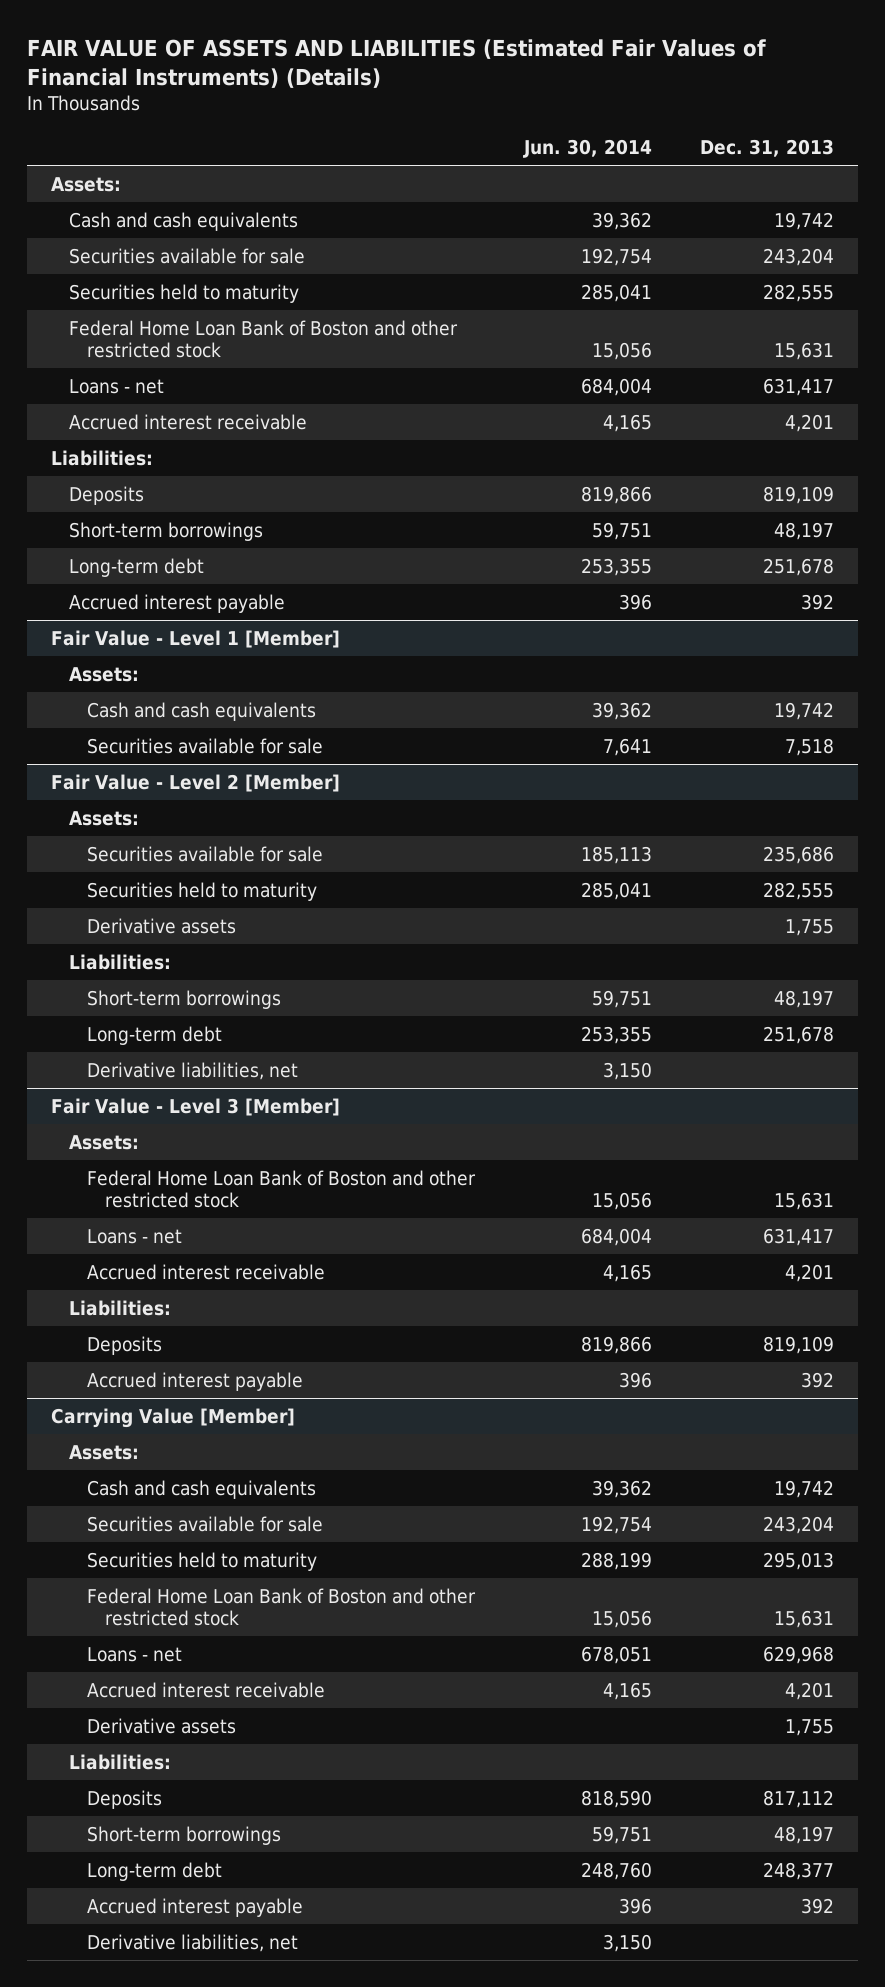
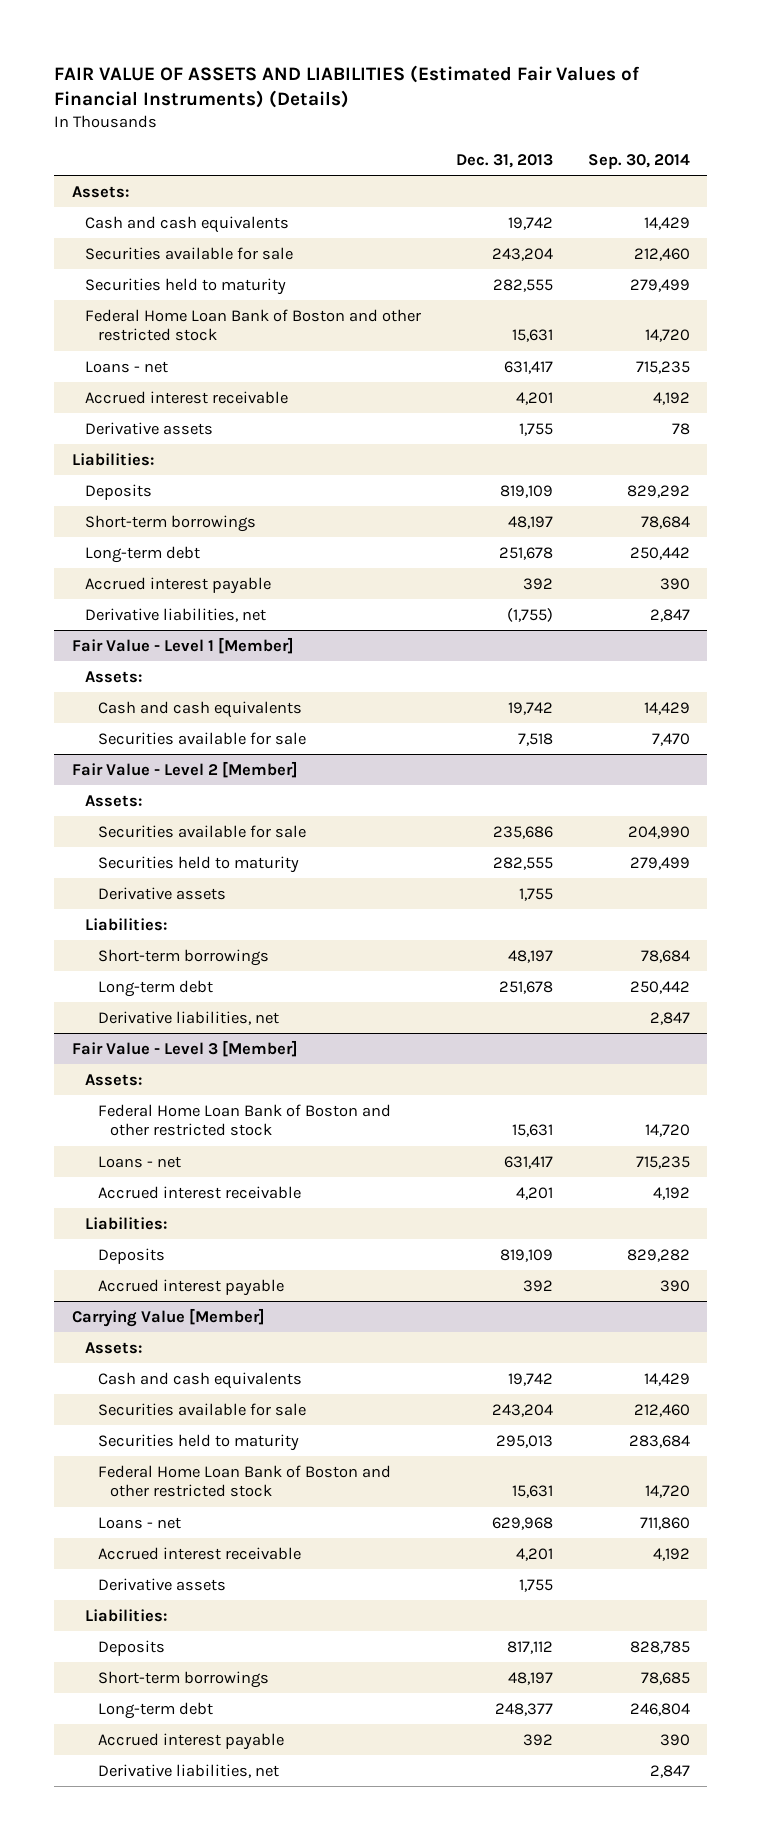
- | Jun. 30, 2014 | Dec. 31, 2013
+ | Dec. 31, 2013 | Sep. 30, 2014
+ Derivative assets | 1,755 | 78
+ Derivative liabilities, net | (1,755) | 2,847

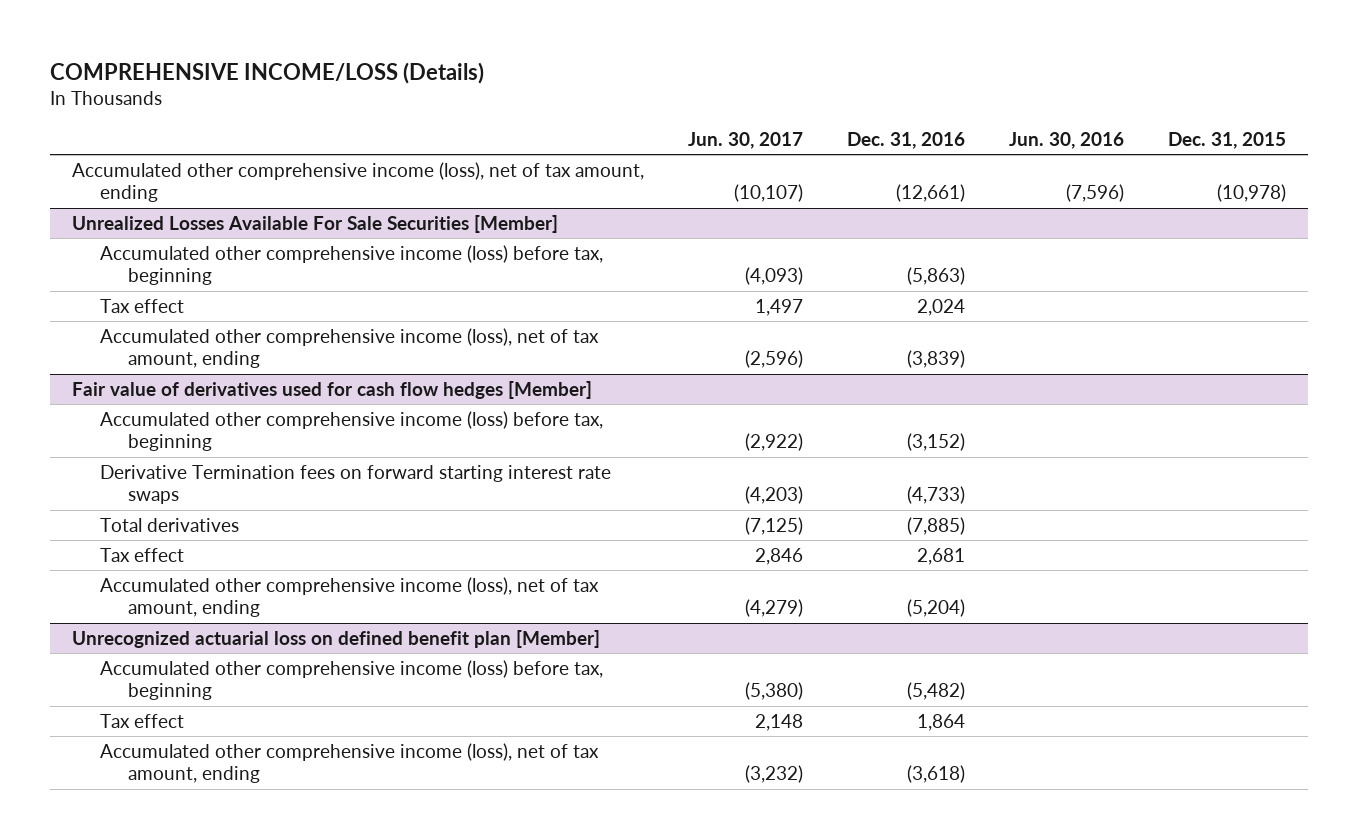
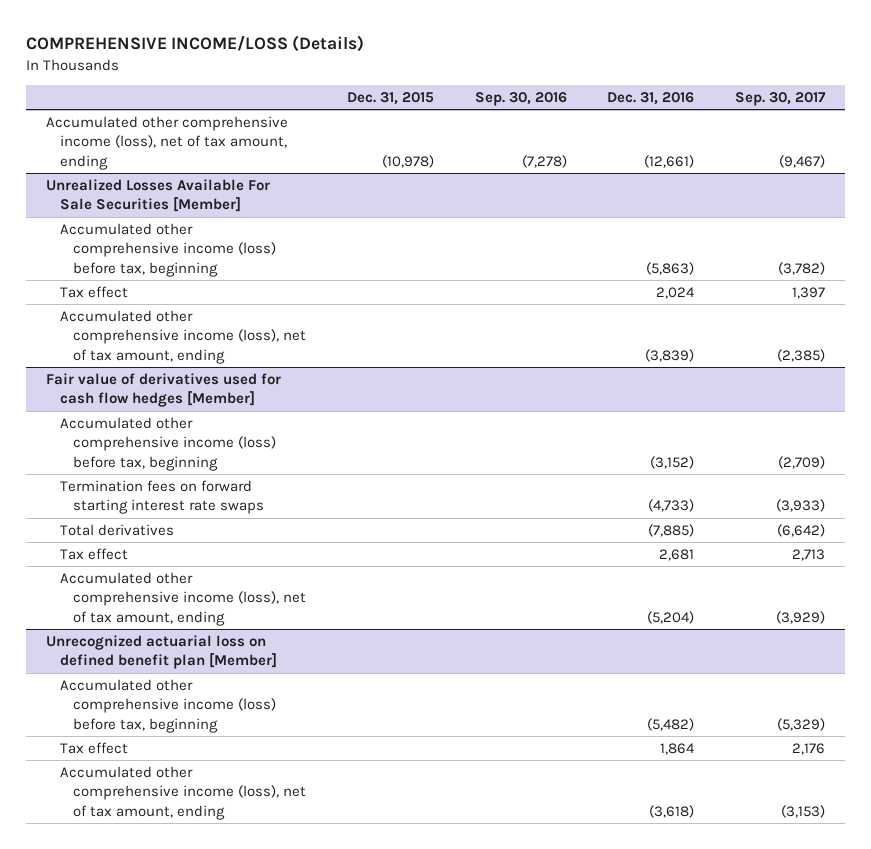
- | Jun. 30, 2017 | Dec. 31, 2016 | Jun. 30, 2016 | Dec. 31, 2015
+ | Dec. 31, 2015 | Sep. 30, 2016 | Dec. 31, 2016 | Sep. 30, 2017
@ Fair value of derivatives used for cash flow hedges [Member]
- Derivative Termination fees on forward starting interest rate swaps | (4,203) | (4,733) | |
+ Termination fees on forward starting interest rate swaps | | | (4,733) | (3,933)

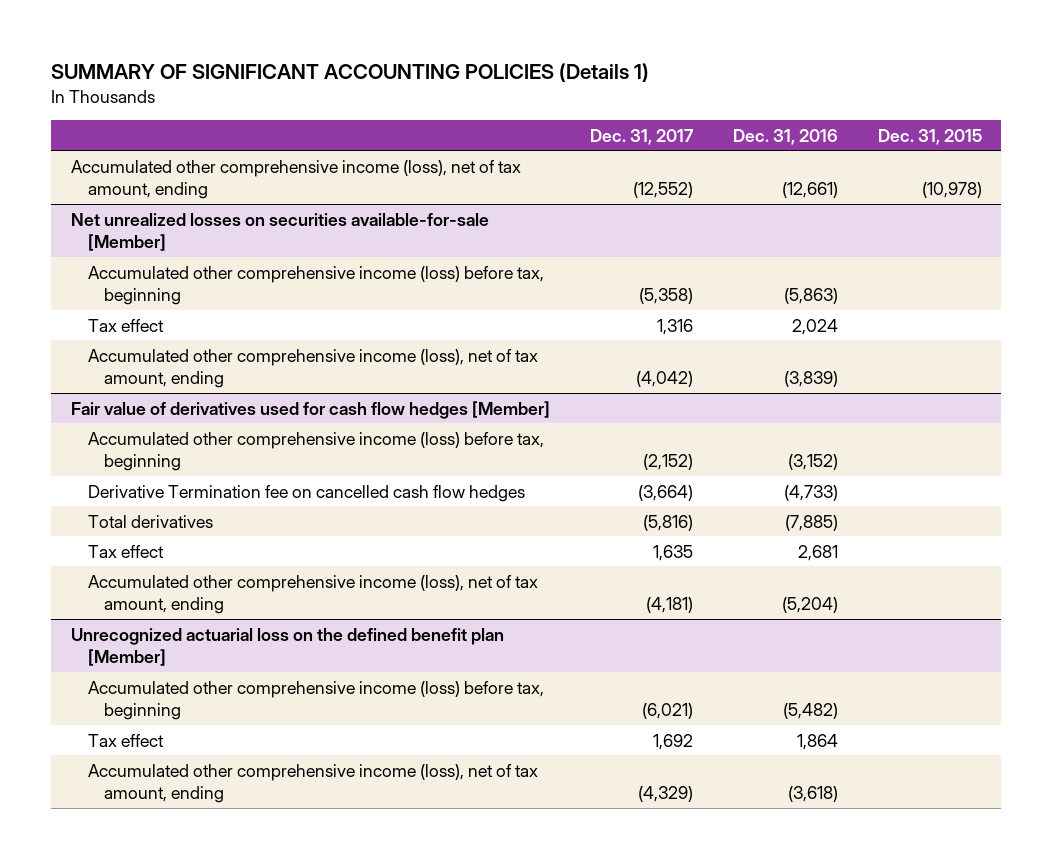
- COMPREHENSIVE INCOME/LOSS (Details)
+ SUMMARY OF SIGNIFICANT ACCOUNTING POLICIES (Details 1)
- | Dec. 31, 2015 | Sep. 30, 2016 | Dec. 31, 2016 | Sep. 30, 2017
+ | Dec. 31, 2017 | Dec. 31, 2016 | Dec. 31, 2015
- Unrealized Losses Available For Sale Securities [Member]
+ Net unrealized losses on securities available-for-sale [Member]
@ Fair value of derivatives used for cash flow hedges [Member]
- Termination fees on forward starting interest rate swaps | | | (4,733) | (3,933)
+ Derivative Termination fee on cancelled cash flow hedges | (3,664) | (4,733) |
- Unrecognized actuarial loss on defined benefit plan [Member]
+ Unrecognized actuarial loss on the defined benefit plan [Member]

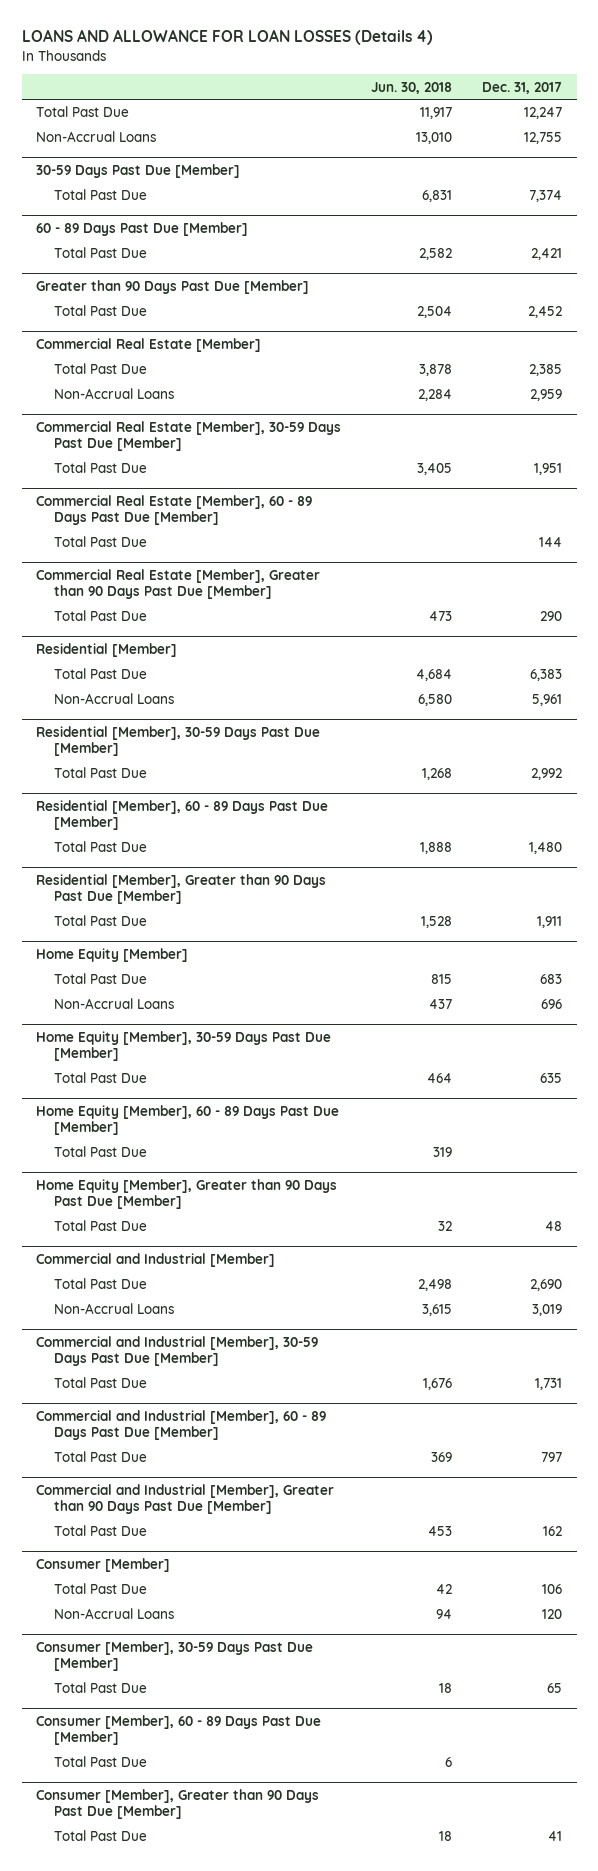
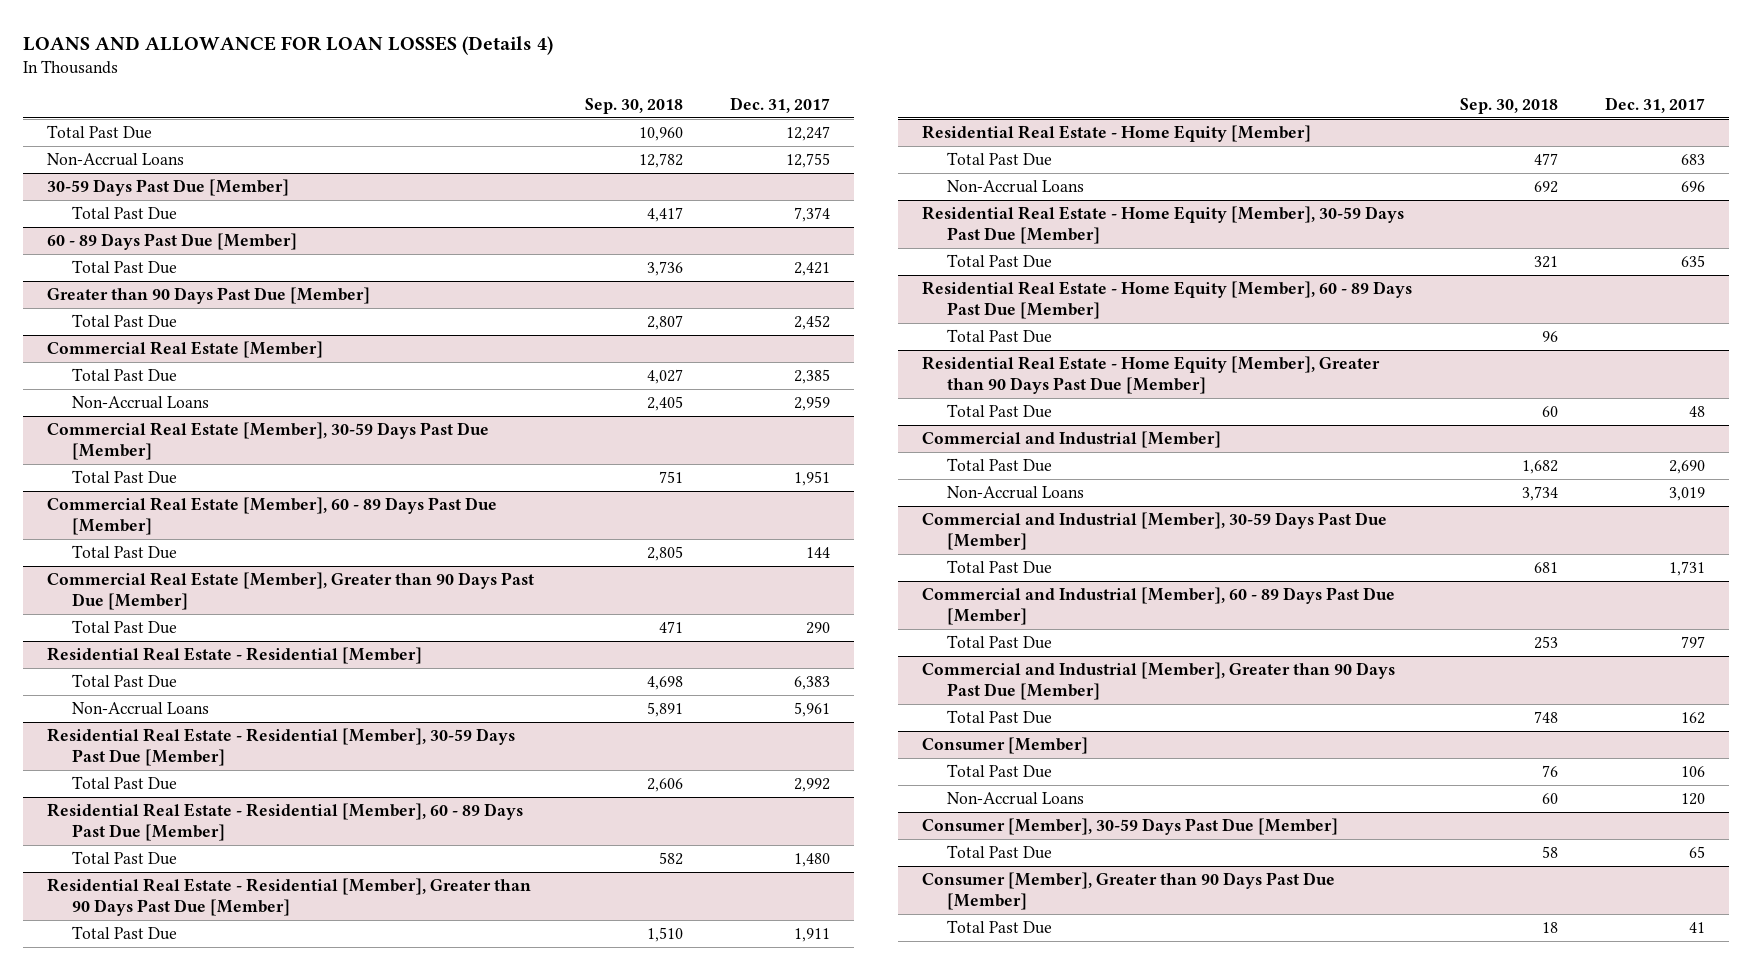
- | Jun. 30, 2018 | Dec. 31, 2017
+ | Sep. 30, 2018 | Dec. 31, 2017
- Residential [Member]
+ Residential Real Estate - Residential [Member]
- Residential [Member], 30-59 Days Past Due [Member]
+ Residential Real Estate - Residential [Member], 30-59 Days Past Due [Member]
- Residential [Member], 60 - 89 Days Past Due [Member]
+ Residential Real Estate - Residential [Member], 60 - 89 Days Past Due [Member]
- Residential [Member], Greater than 90 Days Past Due [Member]
+ Residential Real Estate - Residential [Member], Greater than 90 Days Past Due [Member]
- Home Equity [Member]
+ Residential Real Estate - Home Equity [Member]
- Home Equity [Member], 30-59 Days Past Due [Member]
+ Residential Real Estate - Home Equity [Member], 30-59 Days Past Due [Member]
- Home Equity [Member], 60 - 89 Days Past Due [Member]
+ Residential Real Estate - Home Equity [Member], 60 - 89 Days Past Due [Member]
- Home Equity [Member], Greater than 90 Days Past Due [Member]
+ Residential Real Estate - Home Equity [Member], Greater than 90 Days Past Due [Member]
- Consumer [Member], 60 - 89 Days Past Due [Member]
- Total Past Due | 6 |

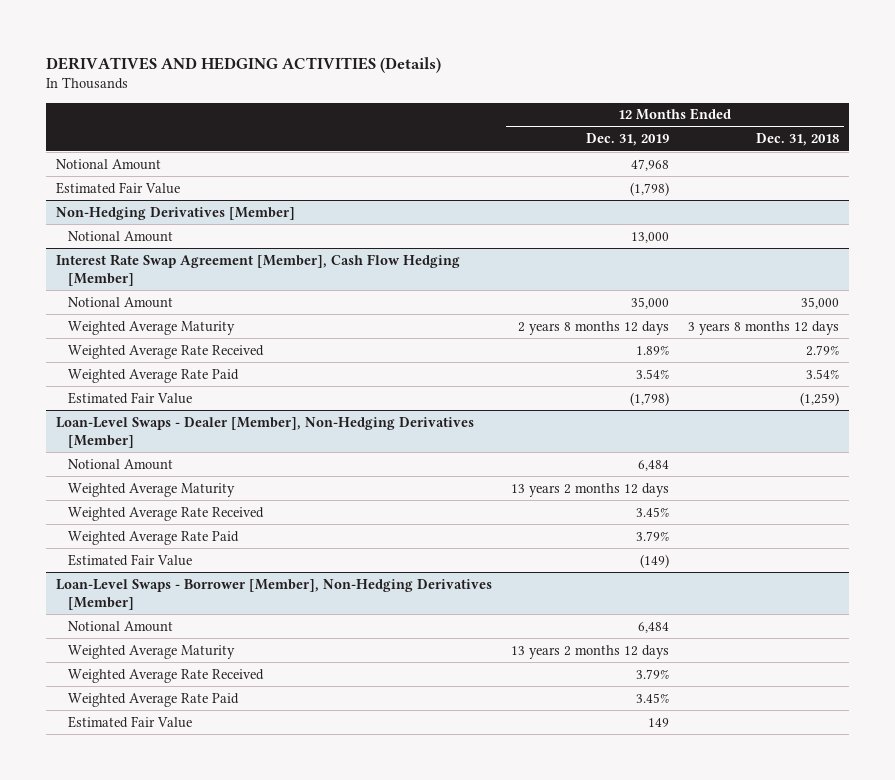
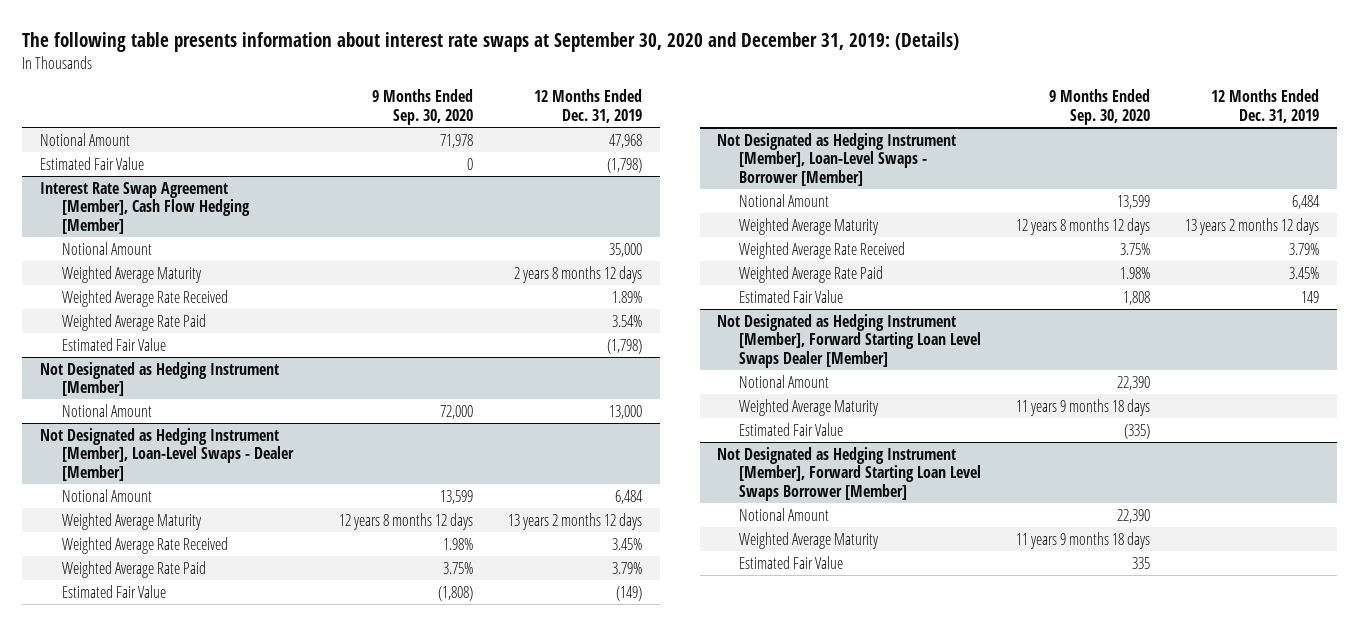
- DERIVATIVES AND HEDGING ACTIVITIES (Details)
+ The following table presents information about interest rate swaps at September 30, 2020 and December 31, 2019: (Details)
- | 12 Months Ended Dec. 31, 2019 | 12 Months Ended Dec. 31, 2018
+ | 9 Months Ended Sep. 30, 2020 | 12 Months Ended Dec. 31, 2019
- Non-Hedging Derivatives [Member]
- Notional Amount | 13,000 |
- Loan-Level Swaps - Dealer [Member], Non-Hedging Derivatives [Member]
+ Not Designated as Hedging Instrument [Member]
+ Notional Amount | 72,000 | 13,000
+ Not Designated as Hedging Instrument [Member], Loan-Level Swaps - Dealer [Member]
- Loan-Level Swaps - Borrower [Member], Non-Hedging Derivatives [Member]
+ Not Designated as Hedging Instrument [Member], Loan-Level Swaps - Borrower [Member]
+ Not Designated as Hedging Instrument [Member], Forward Starting Loan Level Swaps Dealer [Member]
+ Notional Amount | 22,390 |
+ Weighted Average Maturity | 11 years 9 months 18 days |
+ Estimated Fair Value | (335) |
+ Not Designated as Hedging Instrument [Member], Forward Starting Loan Level Swaps Borrower [Member]
+ Notional Amount | 22,390 |
+ Weighted Average Maturity | 11 years 9 months 18 days |
+ Estimated Fair Value | 335 |

